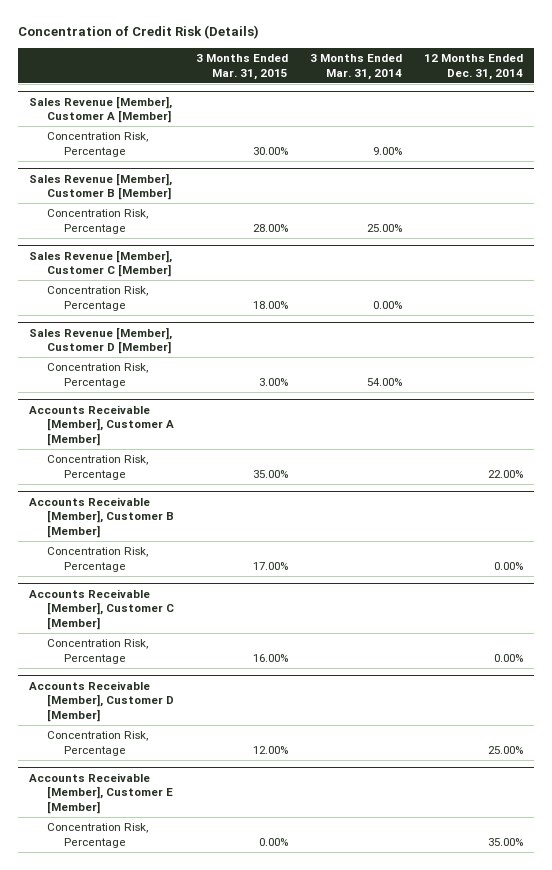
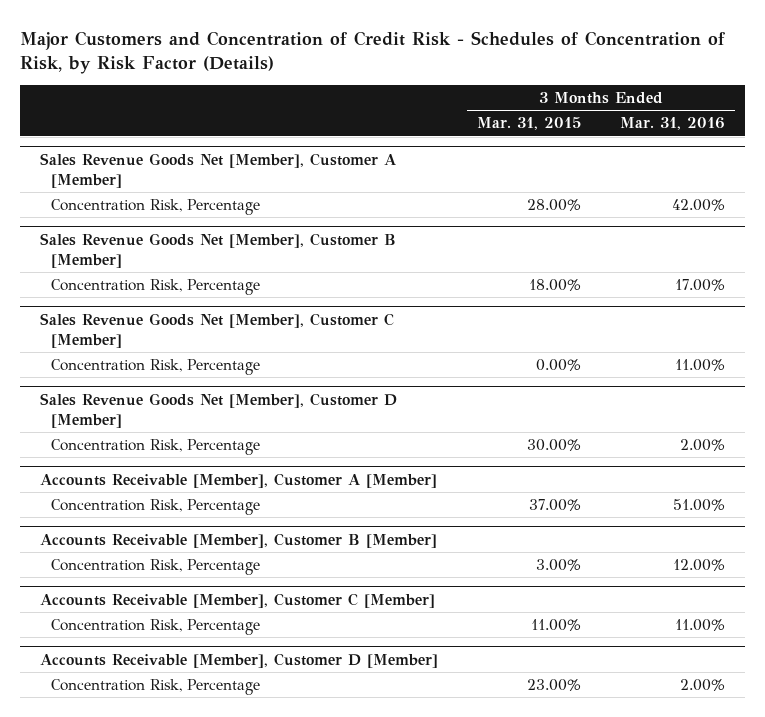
- Concentration of Credit Risk (Details)
+ Major Customers and Concentration of Credit Risk - Schedules of Concentration of Risk, by Risk Factor (Details)
- | 3 Months Ended Mar. 31, 2015 | 3 Months Ended Mar. 31, 2014 | 12 Months Ended Dec. 31, 2014
+ | 3 Months Ended Mar. 31, 2015 | 3 Months Ended Mar. 31, 2016
- Sales Revenue [Member], Customer A [Member]
- Concentration Risk, Percentage | 30.00% | 9.00% |
- Sales Revenue [Member], Customer B [Member]
+ Sales Revenue Goods Net [Member], Customer A [Member]
- Sales Revenue [Member], Customer C [Member]
+ Sales Revenue Goods Net [Member], Customer B [Member]
- Sales Revenue [Member], Customer D [Member]
- Concentration Risk, Percentage | 3.00% | 54.00% |
+ Sales Revenue Goods Net [Member], Customer C [Member]
+ Concentration Risk, Percentage | 0.00% | 11.00%
+ Sales Revenue Goods Net [Member], Customer D [Member]
+ Concentration Risk, Percentage | 30.00% | 2.00%
@ Accounts Receivable [Member], Customer A [Member]
- Concentration Risk, Percentage | 35.00% | | 22.00%
+ Concentration Risk, Percentage | 37.00% | 51.00%
@ Accounts Receivable [Member], Customer B [Member]
- Concentration Risk, Percentage | 17.00% | | 0.00%
+ Concentration Risk, Percentage | 3.00% | 12.00%
@ Accounts Receivable [Member], Customer C [Member]
- Concentration Risk, Percentage | 16.00% | | 0.00%
+ Concentration Risk, Percentage | 11.00% | 11.00%
@ Accounts Receivable [Member], Customer D [Member]
- Concentration Risk, Percentage | 12.00% | | 25.00%
- Accounts Receivable [Member], Customer E [Member]
- Concentration Risk, Percentage | 0.00% | | 35.00%
@ Accounts Receivable [Member], Customer D [Member]
+ Concentration Risk, Percentage | 23.00% | 2.00%

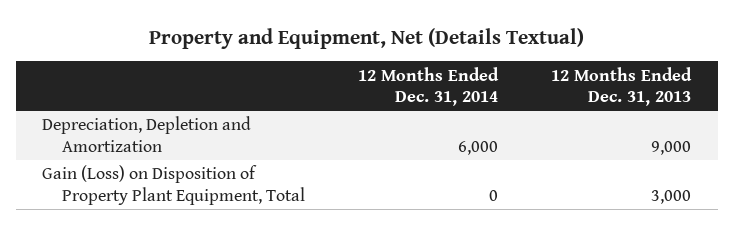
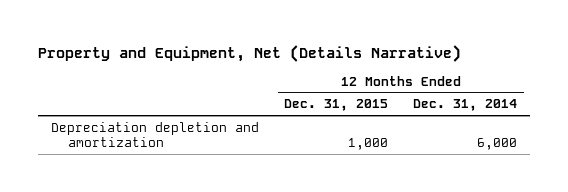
- Property and Equipment, Net (Details Textual)
+ Property and Equipment, Net (Details Narrative)
- | 12 Months Ended Dec. 31, 2014 | 12 Months Ended Dec. 31, 2013
+ | 12 Months Ended Dec. 31, 2015 | 12 Months Ended Dec. 31, 2014
- Depreciation, Depletion and Amortization | 6,000 | 9,000
- Gain (Loss) on Disposition of Property Plant Equipment, Total | 0 | 3,000
+ Depreciation depletion and amortization | 1,000 | 6,000

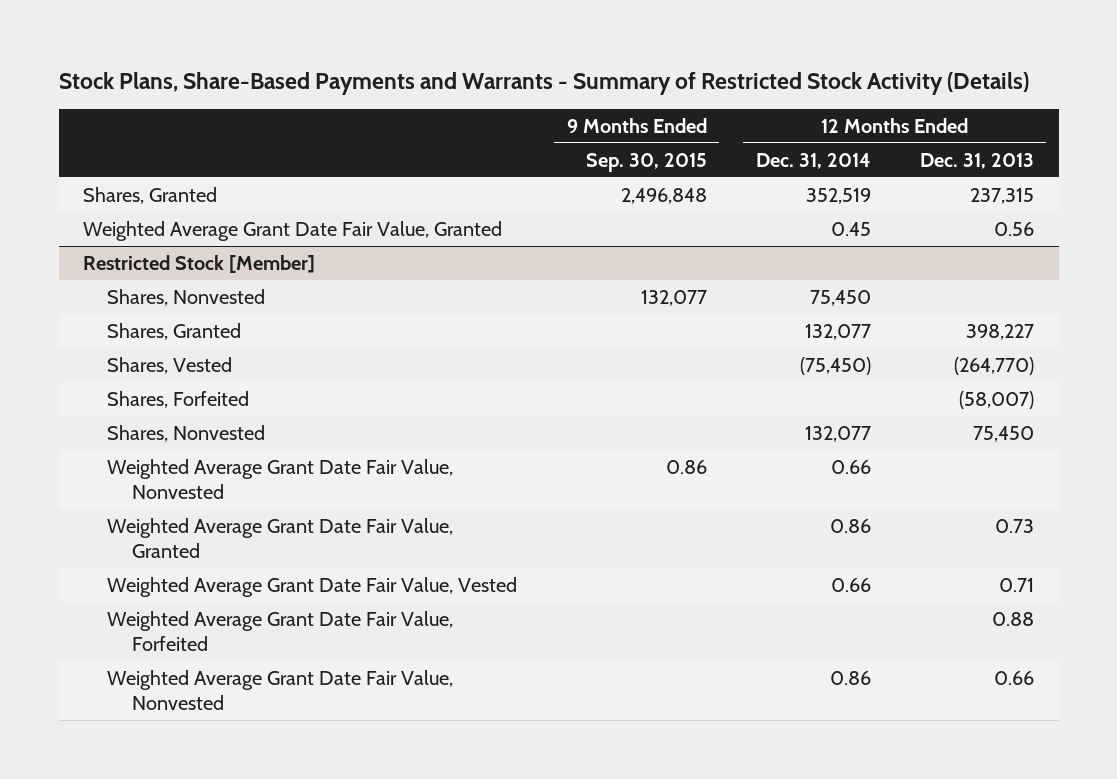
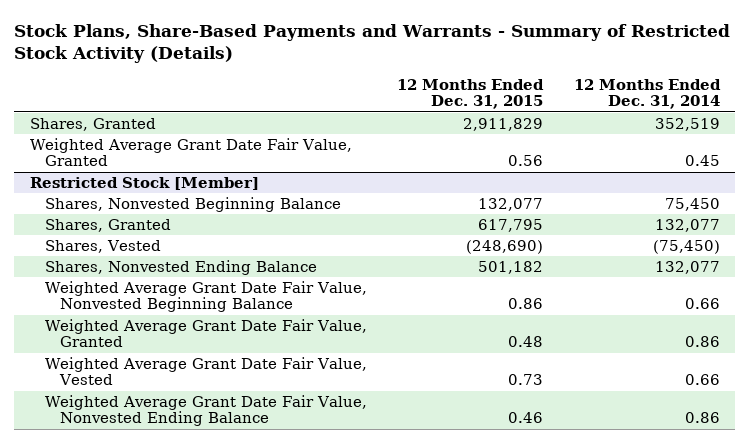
- | 9 Months Ended Sep. 30, 2015 | 12 Months Ended Dec. 31, 2014 | 12 Months Ended Dec. 31, 2013
+ | 12 Months Ended Dec. 31, 2015 | 12 Months Ended Dec. 31, 2014
@ Restricted Stock [Member]
- Shares, Nonvested | 132,077 | 75,450 |
+ Shares, Nonvested Beginning Balance | 132,077 | 75,450
- Shares, Forfeited | | | (58,007)
- Shares, Nonvested | | 132,077 | 75,450
- Weighted Average Grant Date Fair Value, Nonvested | 0.86 | 0.66 |
+ Shares, Nonvested Ending Balance | 501,182 | 132,077
+ Weighted Average Grant Date Fair Value, Nonvested Beginning Balance | 0.86 | 0.66
- Weighted Average Grant Date Fair Value, Forfeited | | | 0.88
- Weighted Average Grant Date Fair Value, Nonvested | | 0.86 | 0.66
+ Weighted Average Grant Date Fair Value, Nonvested Ending Balance | 0.46 | 0.86

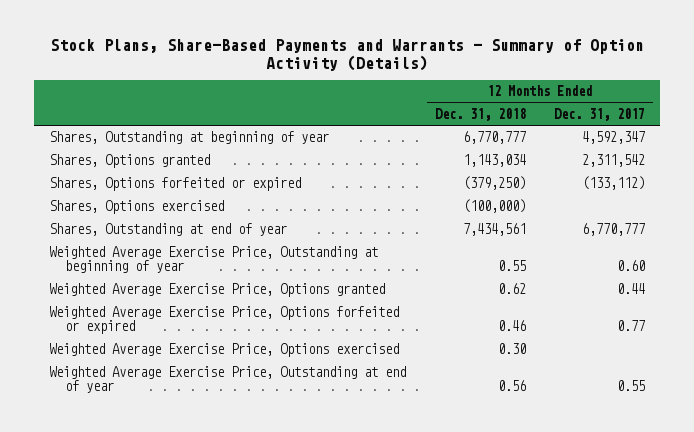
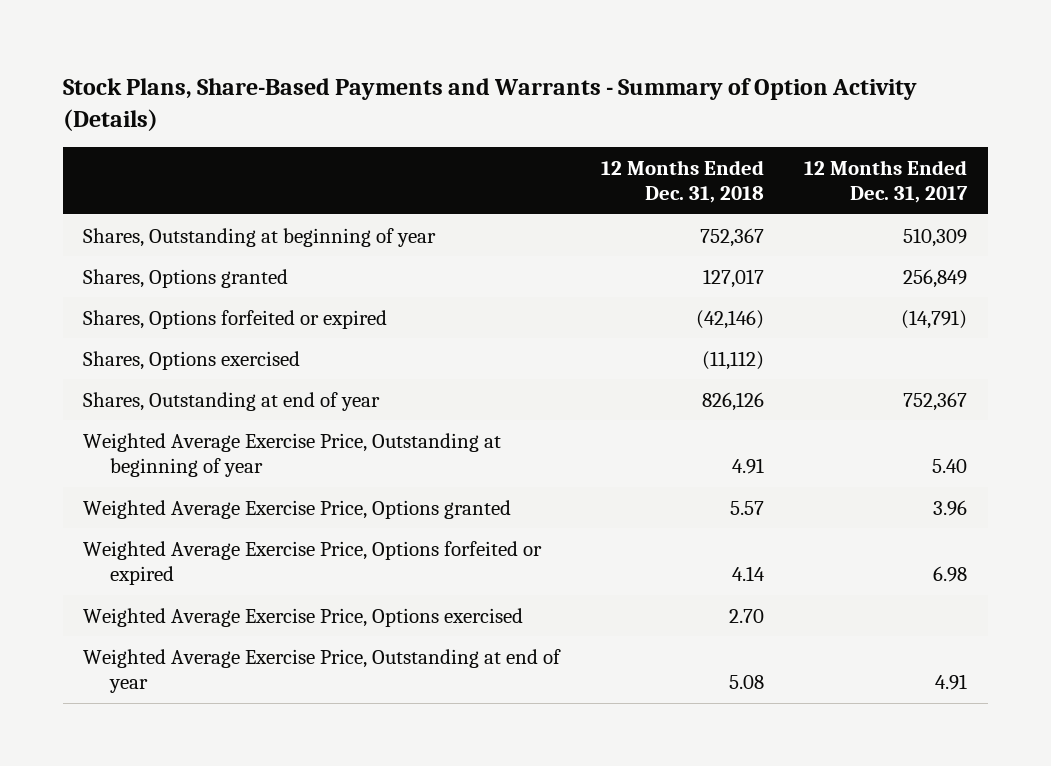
- Shares, Outstanding at beginning of year | 6,770,777 | 4,592,347
- Shares, Options granted | 1,143,034 | 2,311,542
- Shares, Options forfeited or expired | (379,250) | (133,112)
- Shares, Options exercised | (100,000) |
- Shares, Outstanding at end of year | 7,434,561 | 6,770,777
- Weighted Average Exercise Price, Outstanding at beginning of year | 0.55 | 0.60
- Weighted Average Exercise Price, Options granted | 0.62 | 0.44
- Weighted Average Exercise Price, Options forfeited or expired | 0.46 | 0.77
- Weighted Average Exercise Price, Options exercised | 0.30 |
- Weighted Average Exercise Price, Outstanding at end of year | 0.56 | 0.55
+ Shares, Outstanding at beginning of year | 752,367 | 510,309
+ Shares, Options granted | 127,017 | 256,849
+ Shares, Options forfeited or expired | (42,146) | (14,791)
+ Shares, Options exercised | (11,112) |
+ Shares, Outstanding at end of year | 826,126 | 752,367
+ Weighted Average Exercise Price, Outstanding at beginning of year | 4.91 | 5.40
+ Weighted Average Exercise Price, Options granted | 5.57 | 3.96
+ Weighted Average Exercise Price, Options forfeited or expired | 4.14 | 6.98
+ Weighted Average Exercise Price, Options exercised | 2.70 |
+ Weighted Average Exercise Price, Outstanding at end of year | 5.08 | 4.91

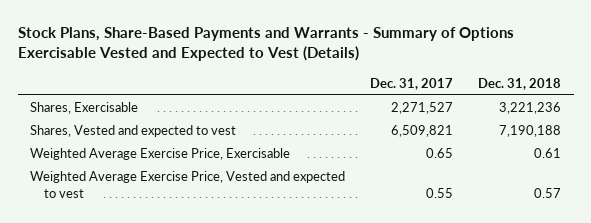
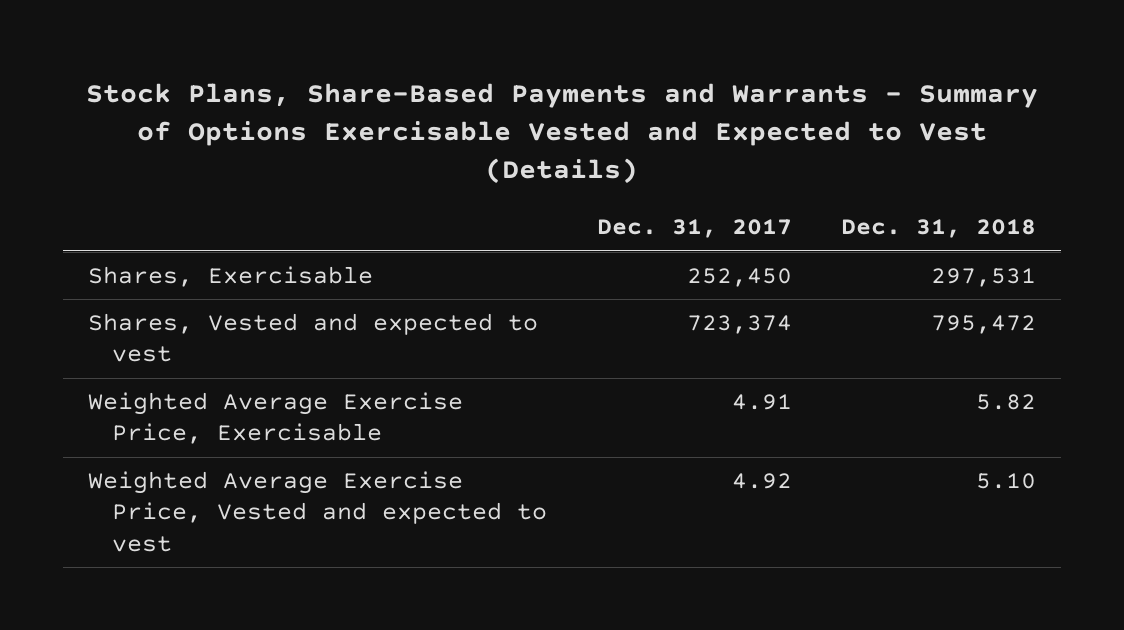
- Shares, Exercisable | 2,271,527 | 3,221,236
- Shares, Vested and expected to vest | 6,509,821 | 7,190,188
- Weighted Average Exercise Price, Exercisable | 0.65 | 0.61
- Weighted Average Exercise Price, Vested and expected to vest | 0.55 | 0.57
+ Shares, Exercisable | 252,450 | 297,531
+ Shares, Vested and expected to vest | 723,374 | 795,472
+ Weighted Average Exercise Price, Exercisable | 4.91 | 5.82
+ Weighted Average Exercise Price, Vested and expected to vest | 4.92 | 5.10

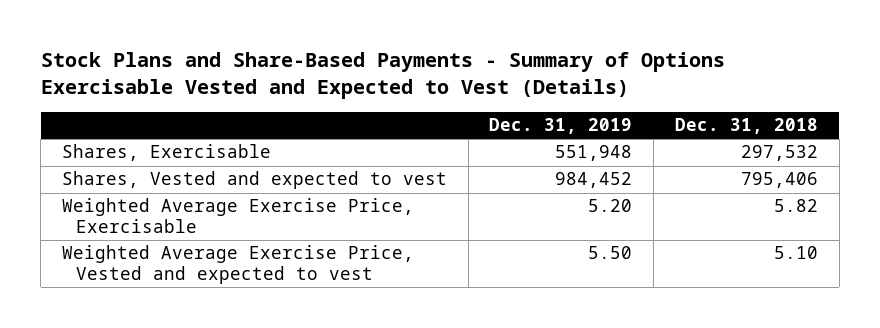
- Stock Plans, Share-Based Payments and Warrants - Summary of Options Exercisable Vested and Expected to Vest (Details)
+ Stock Plans and Share-Based Payments - Summary of Options Exercisable Vested and Expected to Vest (Details)
- | Dec. 31, 2017 | Dec. 31, 2018
+ | Dec. 31, 2019 | Dec. 31, 2018
- Shares, Exercisable | 252,450 | 297,531
- Shares, Vested and expected to vest | 723,374 | 795,472
+ Shares, Exercisable | 551,948 | 297,532
+ Shares, Vested and expected to vest | 984,452 | 795,406

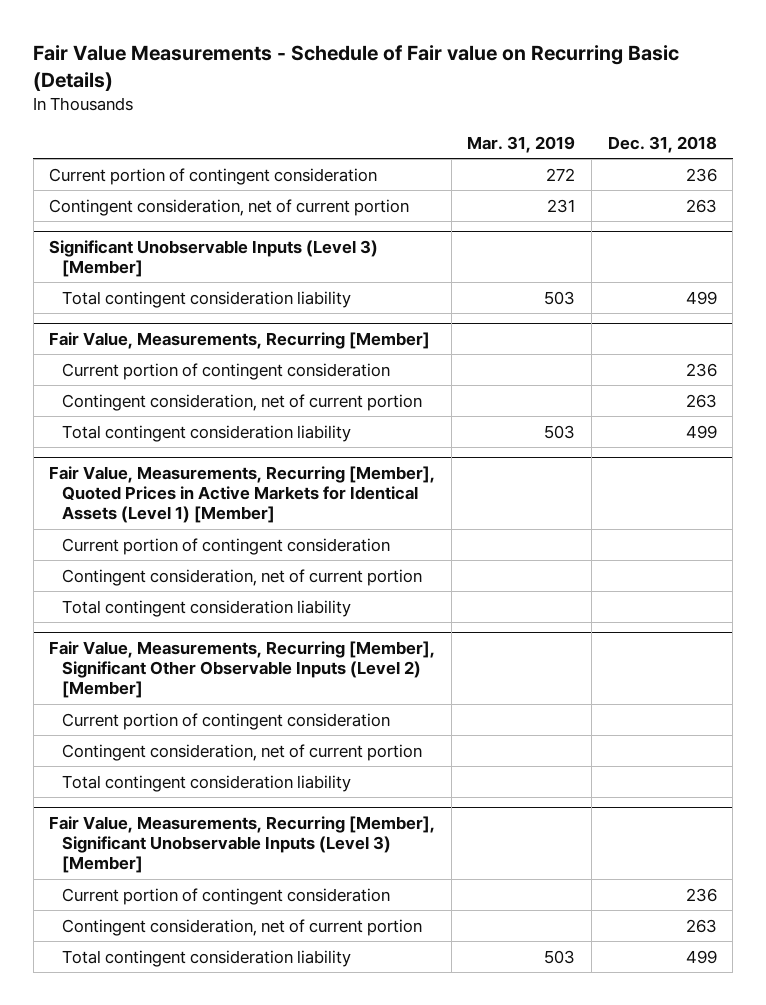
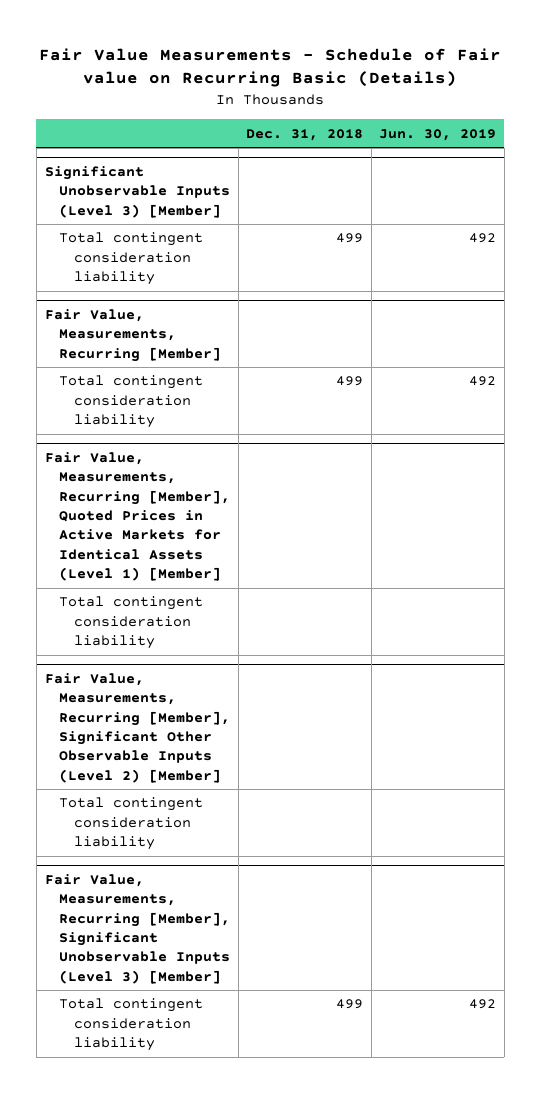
- | Mar. 31, 2019 | Dec. 31, 2018
+ | Dec. 31, 2018 | Jun. 30, 2019
- Current portion of contingent consideration | 272 | 236
- Contingent consideration, net of current portion | 231 | 263
@ Fair Value, Measurements, Recurring [Member]
- Current portion of contingent consideration | | 236
- Contingent consideration, net of current portion | | 263
@ Fair Value, Measurements, Recurring [Member], Quoted Prices in Active Markets for Identical Assets (Level 1) [Member]
- Current portion of contingent consideration
- Contingent consideration, net of current portion
@ Fair Value, Measurements, Recurring [Member], Significant Other Observable Inputs (Level 2) [Member]
- Current portion of contingent consideration
- Contingent consideration, net of current portion
@ Fair Value, Measurements, Recurring [Member], Significant Unobservable Inputs (Level 3) [Member]
- Current portion of contingent consideration | | 236
- Contingent consideration, net of current portion | | 263

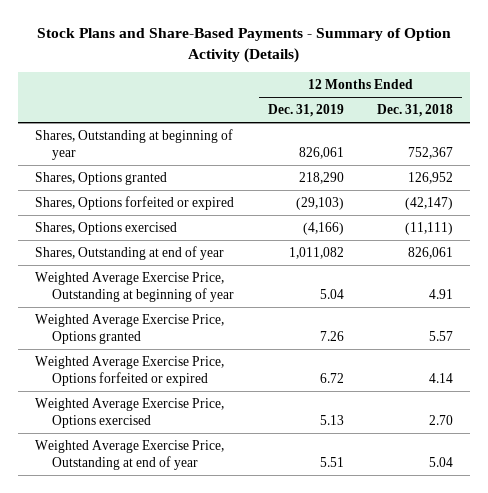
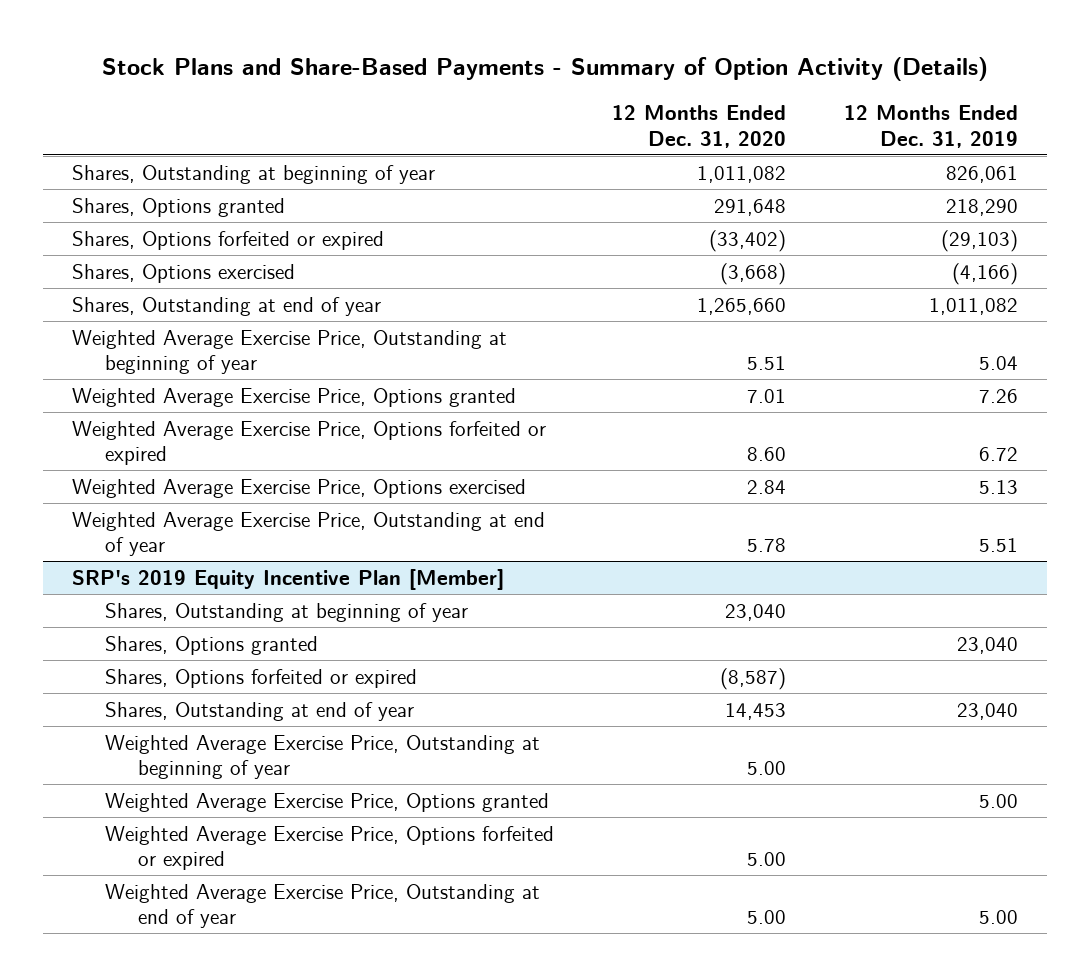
- | 12 Months Ended Dec. 31, 2019 | 12 Months Ended Dec. 31, 2018
+ | 12 Months Ended Dec. 31, 2020 | 12 Months Ended Dec. 31, 2019
+ SRP's 2019 Equity Incentive Plan [Member]
+ Shares, Outstanding at beginning of year | 23,040 |
+ Shares, Options granted | | 23,040
+ Shares, Options forfeited or expired | (8,587) |
+ Shares, Outstanding at end of year | 14,453 | 23,040
+ Weighted Average Exercise Price, Outstanding at beginning of year | 5.00 |
+ Weighted Average Exercise Price, Options granted | | 5.00
+ Weighted Average Exercise Price, Options forfeited or expired | 5.00 |
+ Weighted Average Exercise Price, Outstanding at end of year | 5.00 | 5.00

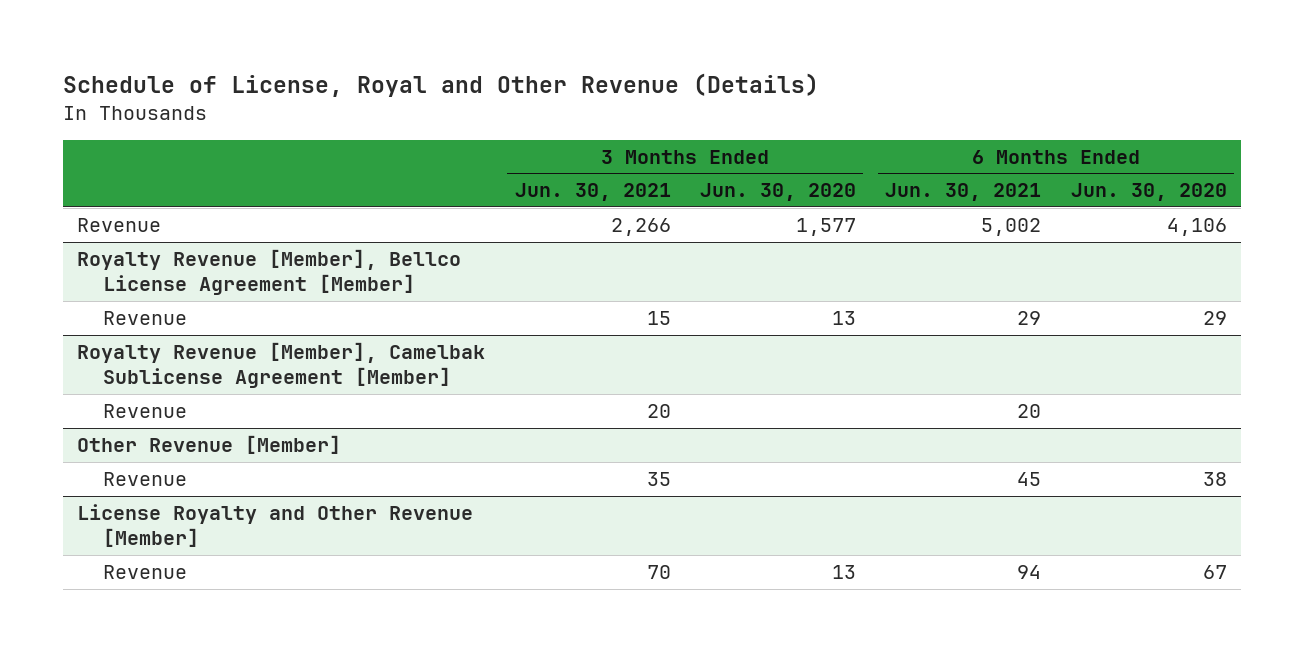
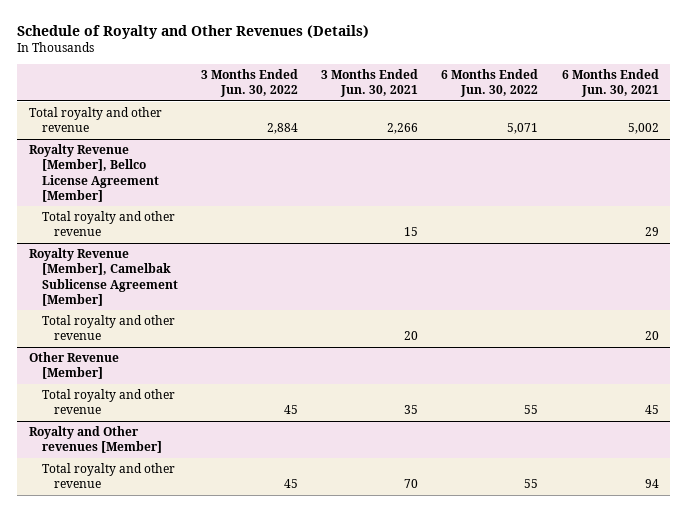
- Schedule of License, Royal and Other Revenue (Details)
+ Schedule of Royalty and Other Revenues (Details)
- | 3 Months Ended Jun. 30, 2021 | 3 Months Ended Jun. 30, 2020 | 6 Months Ended Jun. 30, 2021 | 6 Months Ended Jun. 30, 2020
+ | 3 Months Ended Jun. 30, 2022 | 3 Months Ended Jun. 30, 2021 | 6 Months Ended Jun. 30, 2022 | 6 Months Ended Jun. 30, 2021
- Revenue | 2,266 | 1,577 | 5,002 | 4,106
+ Total royalty and other revenue | 2,884 | 2,266 | 5,071 | 5,002
@ Royalty Revenue [Member], Bellco License Agreement [Member]
- Revenue | 15 | 13 | 29 | 29
+ Total royalty and other revenue | | 15 | | 29
@ Royalty Revenue [Member], Camelbak Sublicense Agreement [Member]
- Revenue | 20 | | 20 |
+ Total royalty and other revenue | | 20 | | 20
@ Other Revenue [Member]
- Revenue | 35 | | 45 | 38
- License Royalty and Other Revenue [Member]
- Revenue | 70 | 13 | 94 | 67
@ Other Revenue [Member]
+ Total royalty and other revenue | 45 | 35 | 55 | 45
+ Royalty and Other revenues [Member]
+ Total royalty and other revenue | 45 | 70 | 55 | 94

